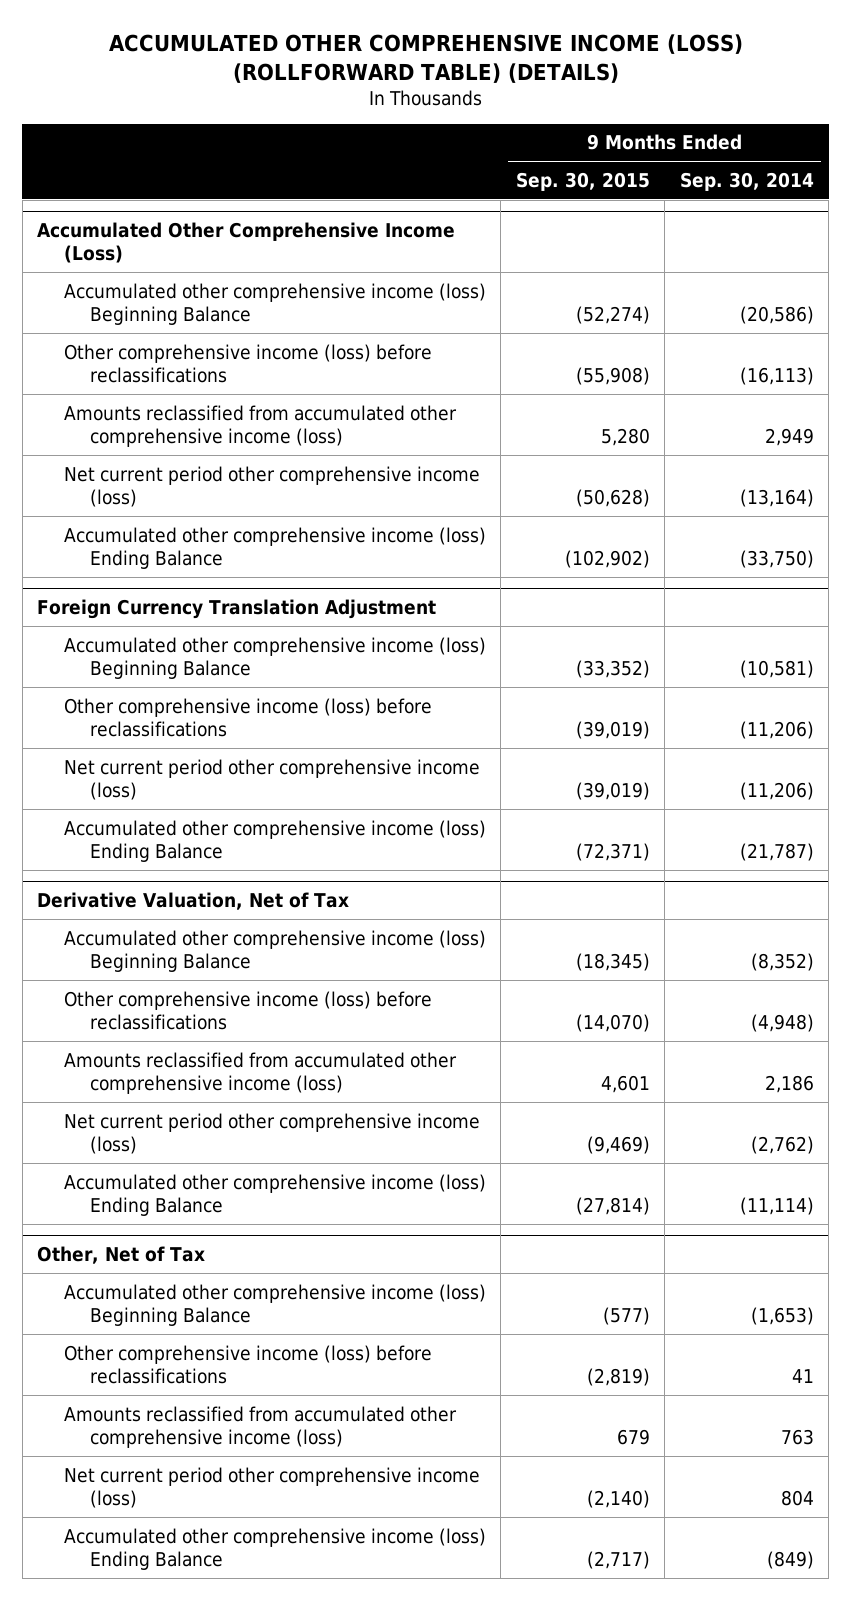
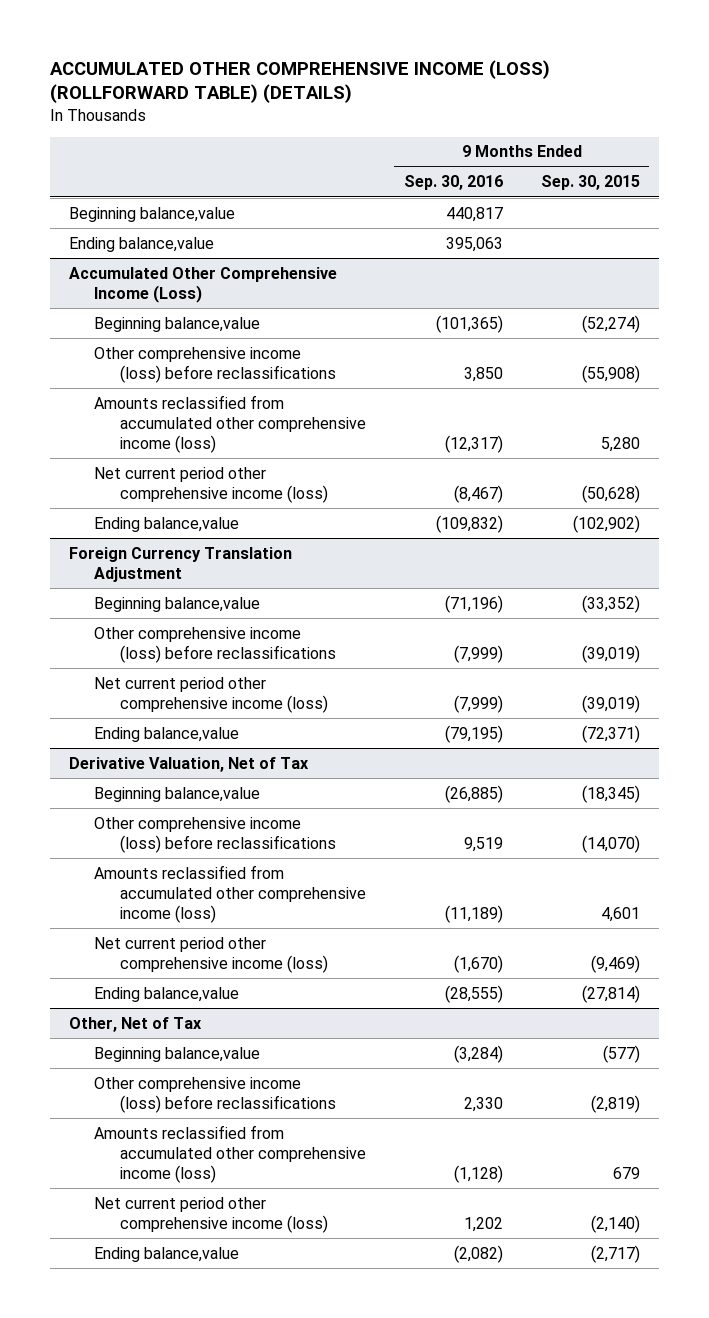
- | 9 Months Ended Sep. 30, 2015 | 9 Months Ended Sep. 30, 2014
+ | 9 Months Ended Sep. 30, 2016 | 9 Months Ended Sep. 30, 2015
+ Beginning balance,value | 440,817 |
+ Ending balance,value | 395,063 |
@ Accumulated Other Comprehensive Income (Loss)
- Accumulated other comprehensive income (loss) Beginning Balance | (52,274) | (20,586)
+ Beginning balance,value | (101,365) | (52,274)
- Accumulated other comprehensive income (loss) Ending Balance | (102,902) | (33,750)
+ Ending balance,value | (109,832) | (102,902)
@ Foreign Currency Translation Adjustment
- Accumulated other comprehensive income (loss) Beginning Balance | (33,352) | (10,581)
+ Beginning balance,value | (71,196) | (33,352)
- Accumulated other comprehensive income (loss) Ending Balance | (72,371) | (21,787)
+ Ending balance,value | (79,195) | (72,371)
@ Derivative Valuation, Net of Tax
- Accumulated other comprehensive income (loss) Beginning Balance | (18,345) | (8,352)
+ Beginning balance,value | (26,885) | (18,345)
- Accumulated other comprehensive income (loss) Ending Balance | (27,814) | (11,114)
+ Ending balance,value | (28,555) | (27,814)
@ Other, Net of Tax
- Accumulated other comprehensive income (loss) Beginning Balance | (577) | (1,653)
+ Beginning balance,value | (3,284) | (577)
- Accumulated other comprehensive income (loss) Ending Balance | (2,717) | (849)
+ Ending balance,value | (2,082) | (2,717)

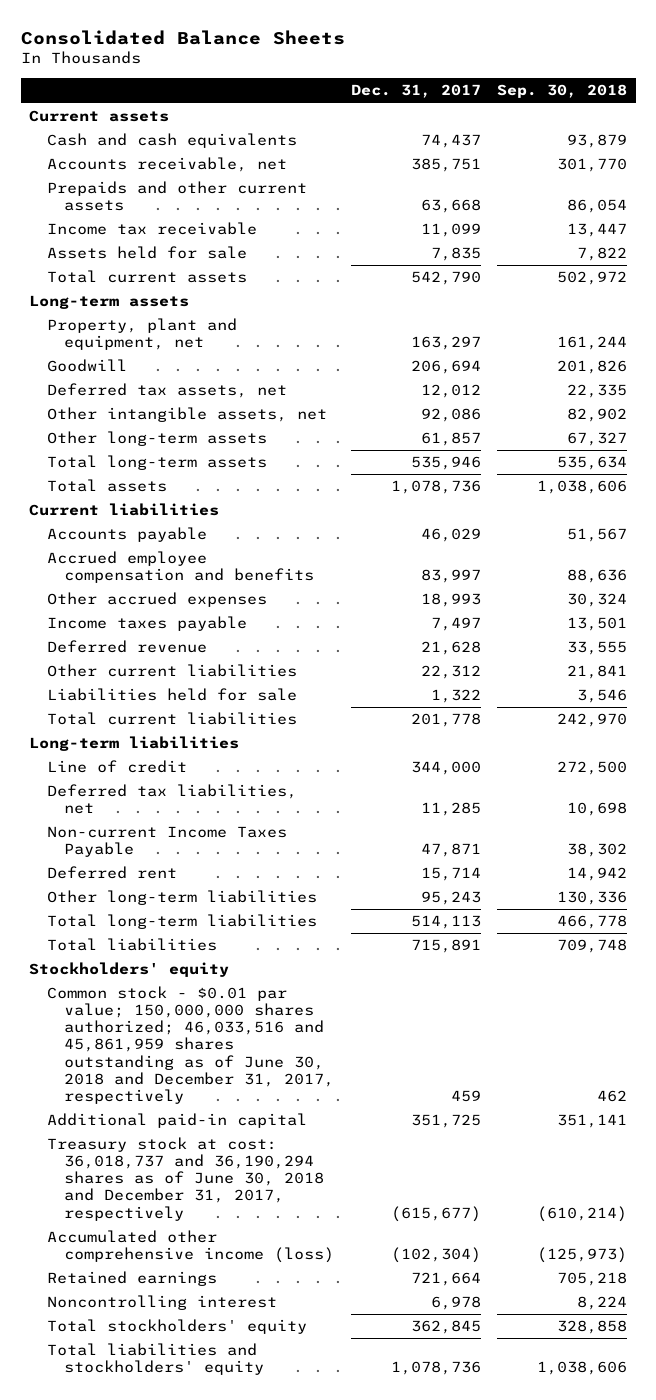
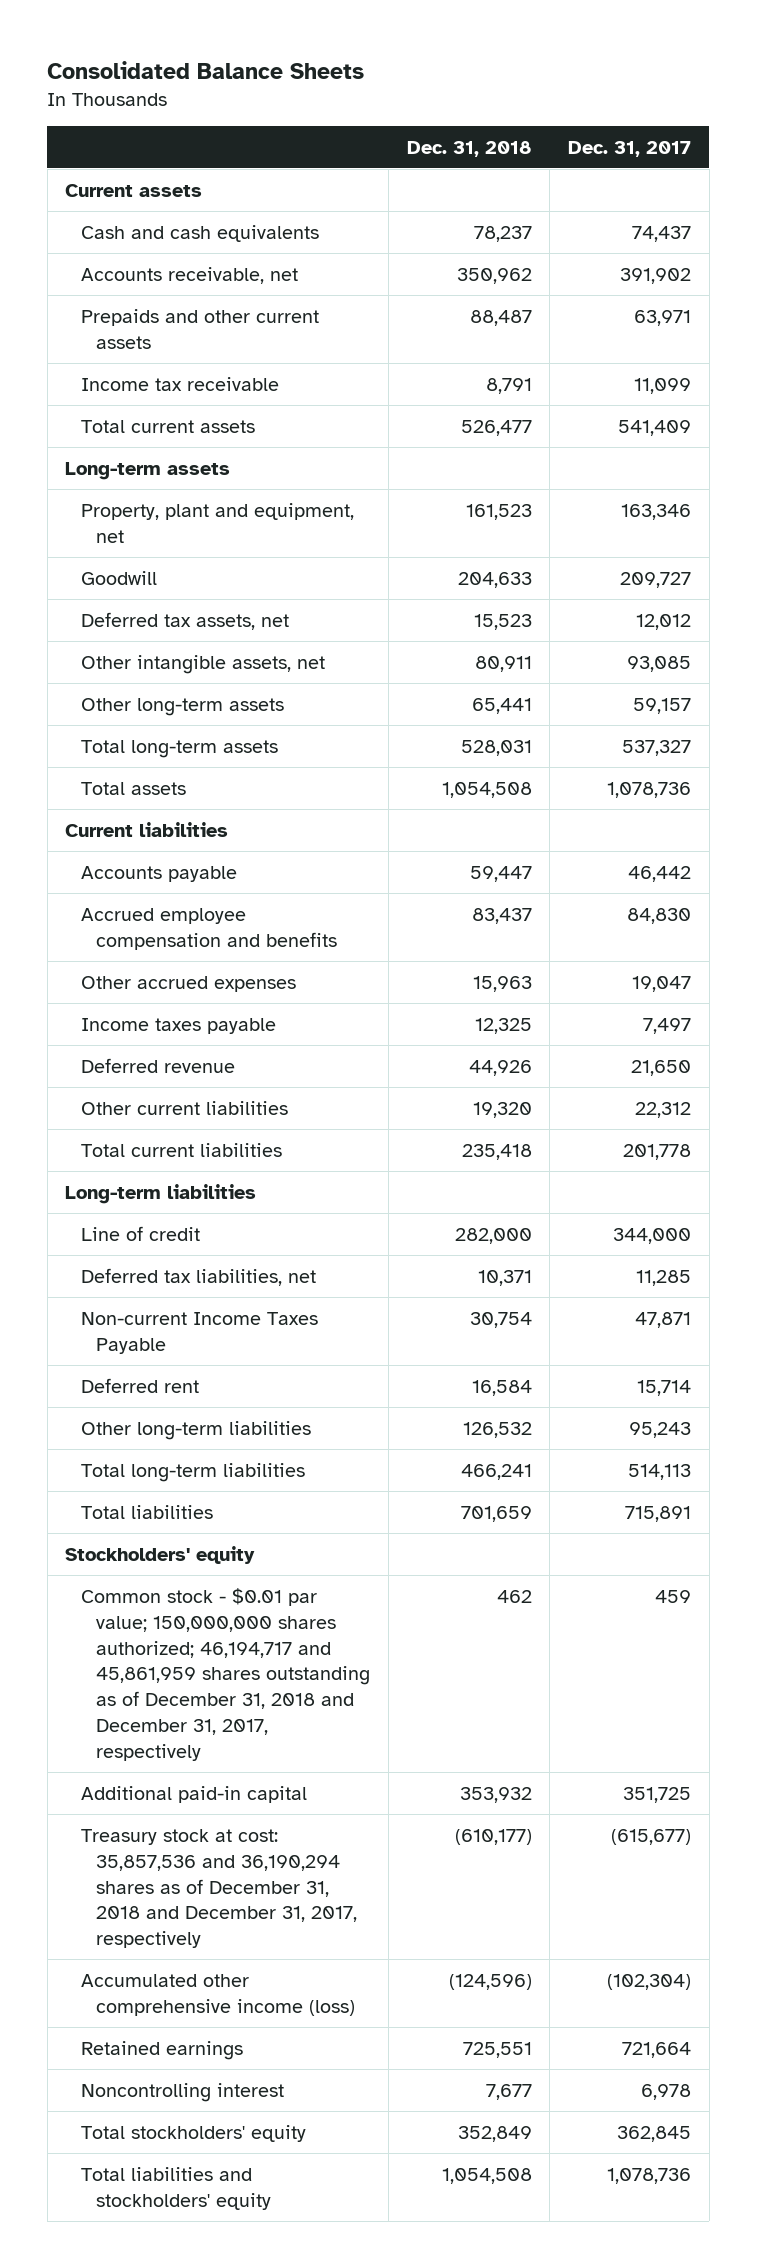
- | Dec. 31, 2017 | Sep. 30, 2018
+ | Dec. 31, 2018 | Dec. 31, 2017
- Accounts receivable, net | 385,751 | 301,770
- Prepaids and other current assets | 63,668 | 86,054
+ Accounts receivable, net | 350,962 | 391,902
+ Prepaids and other current assets | 88,487 | 63,971
- Assets held for sale | 7,835 | 7,822
- Total current assets | 542,790 | 502,972
+ Total current assets | 526,477 | 541,409
- Property, plant and equipment, net | 163,297 | 161,244
- Goodwill | 206,694 | 201,826
+ Property, plant and equipment, net | 161,523 | 163,346
+ Goodwill | 204,633 | 209,727
- Other intangible assets, net | 92,086 | 82,902
- Other long-term assets | 61,857 | 67,327
- Total long-term assets | 535,946 | 535,634
+ Other intangible assets, net | 80,911 | 93,085
+ Other long-term assets | 65,441 | 59,157
+ Total long-term assets | 528,031 | 537,327
- Accounts payable | 46,029 | 51,567
- Accrued employee compensation and benefits | 83,997 | 88,636
- Other accrued expenses | 18,993 | 30,324
+ Accounts payable | 59,447 | 46,442
+ Accrued employee compensation and benefits | 83,437 | 84,830
+ Other accrued expenses | 15,963 | 19,047
- Deferred revenue | 21,628 | 33,555
+ Deferred revenue | 44,926 | 21,650
- Liabilities held for sale | 1,322 | 3,546
- Common stock - $0.01 par value; 150,000,000 shares authorized; 46,033,516 and 45,861,959 shares outstanding as of June 30, 2018 and December 31, 2017, respectively | 459 | 462
+ Common stock - $0.01 par value; 150,000,000 shares authorized; 46,194,717 and 45,861,959 shares outstanding as of December 31, 2018 and December 31, 2017, respectively | 462 | 459
- Treasury stock at cost: 36,018,737 and 36,190,294 shares as of June 30, 2018 and December 31, 2017, respectively | (615,677) | (610,214)
+ Treasury stock at cost: 35,857,536 and 36,190,294 shares as of December 31, 2018 and December 31, 2017, respectively | (610,177) | (615,677)

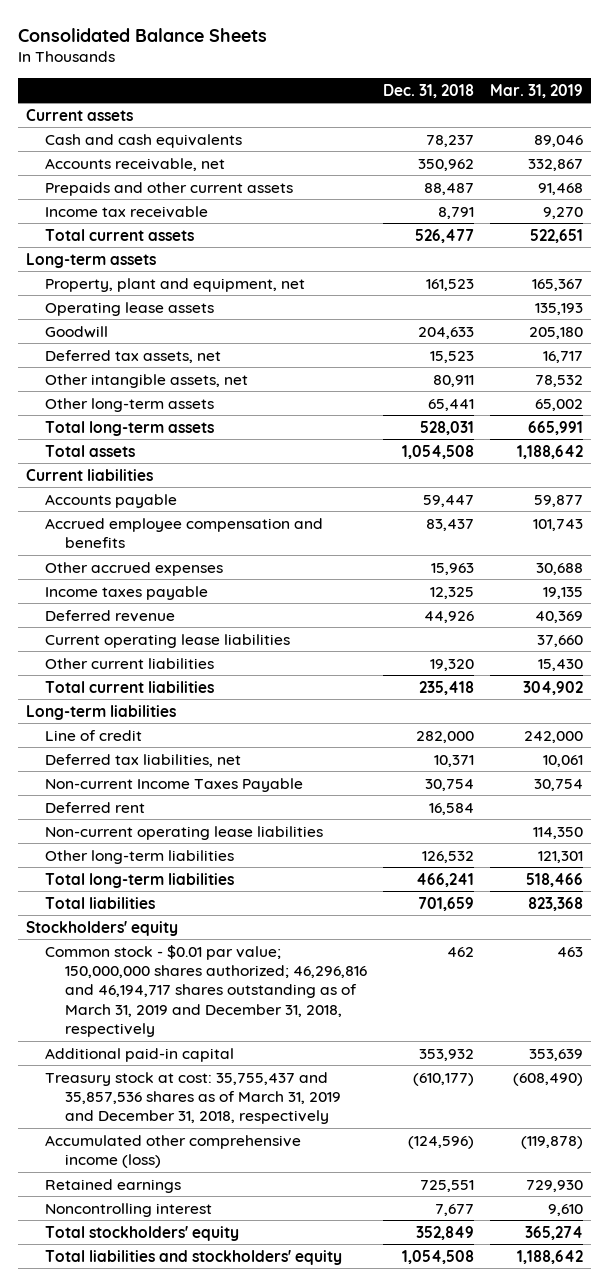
- | Dec. 31, 2018 | Dec. 31, 2017
+ | Dec. 31, 2018 | Mar. 31, 2019
+ Operating lease assets | | 135,193
+ Current operating lease liabilities | | 37,660
+ Non-current operating lease liabilities | | 114,350
- Common stock - $0.01 par value; 150,000,000 shares authorized; 46,194,717 and 45,861,959 shares outstanding as of December 31, 2018 and December 31, 2017, respectively | 462 | 459
+ Common stock - $0.01 par value; 150,000,000 shares authorized; 46,296,816 and 46,194,717 shares outstanding as of March 31, 2019 and December 31, 2018, respectively | 462 | 463
- Treasury stock at cost: 35,857,536 and 36,190,294 shares as of December 31, 2018 and December 31, 2017, respectively | (610,177) | (615,677)
+ Treasury stock at cost: 35,755,437 and 35,857,536 shares as of March 31, 2019 and December 31, 2018, respectively | (610,177) | (608,490)

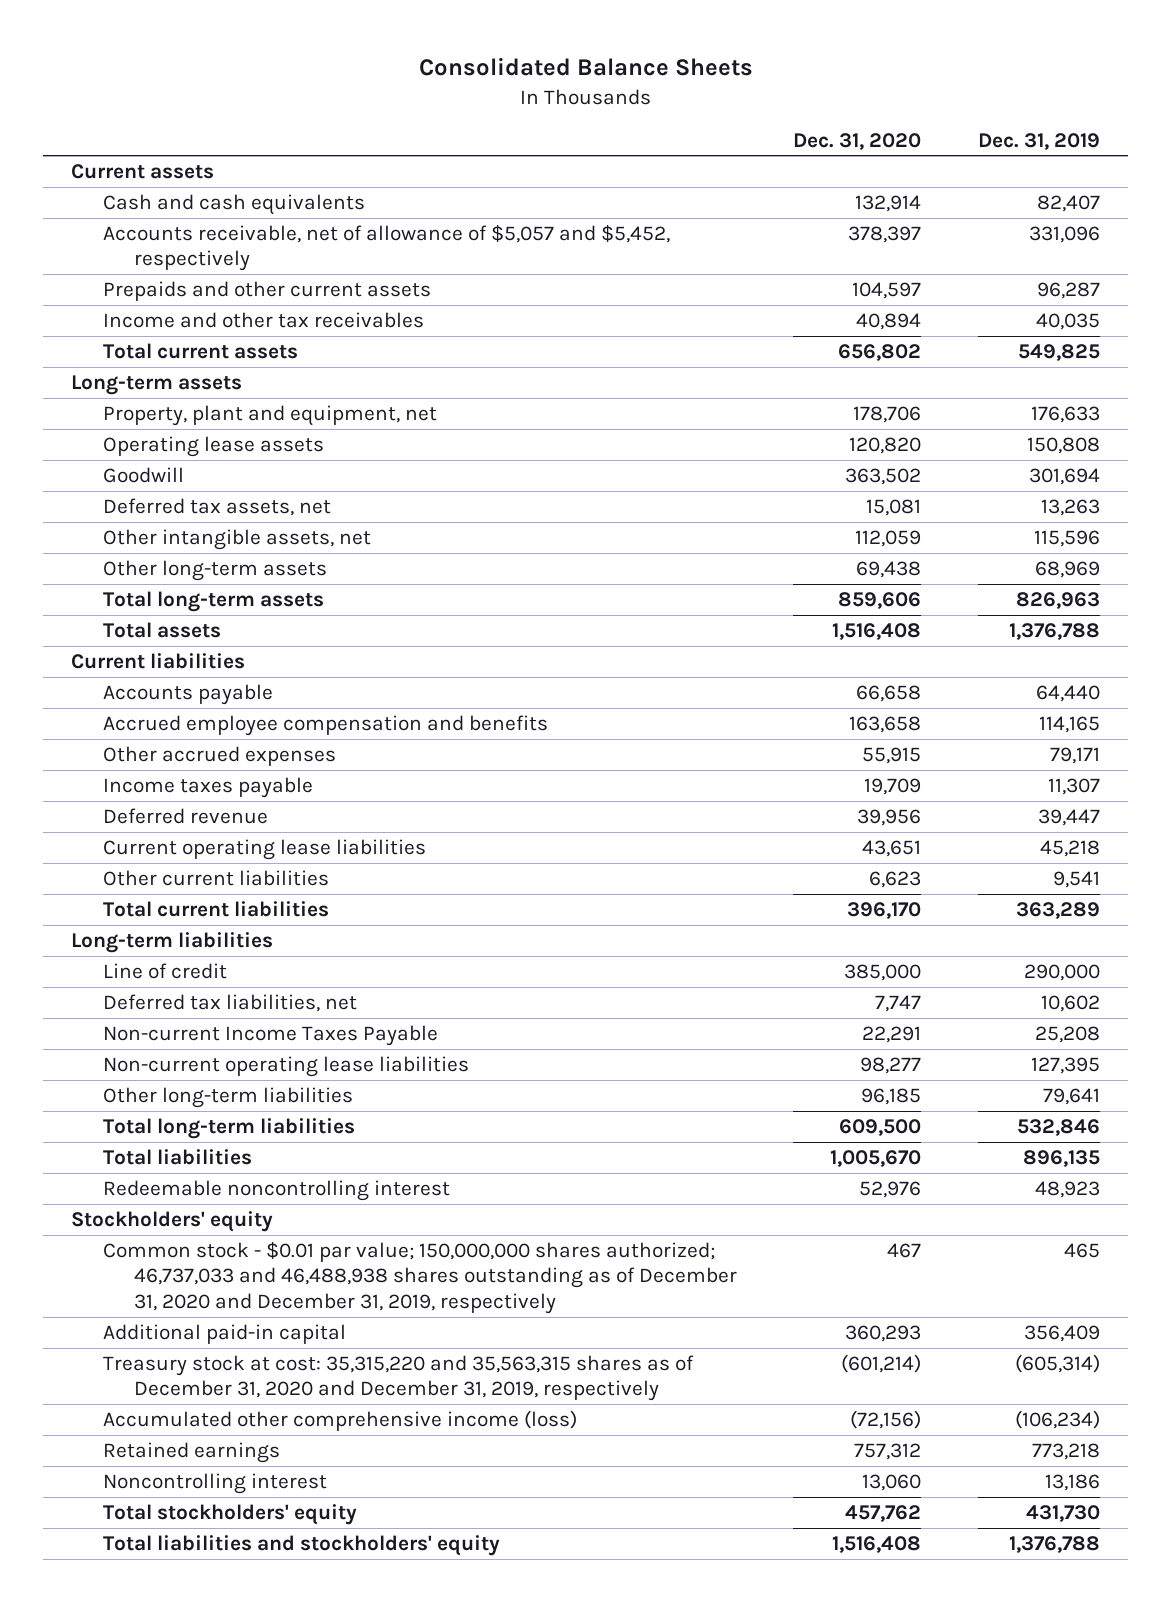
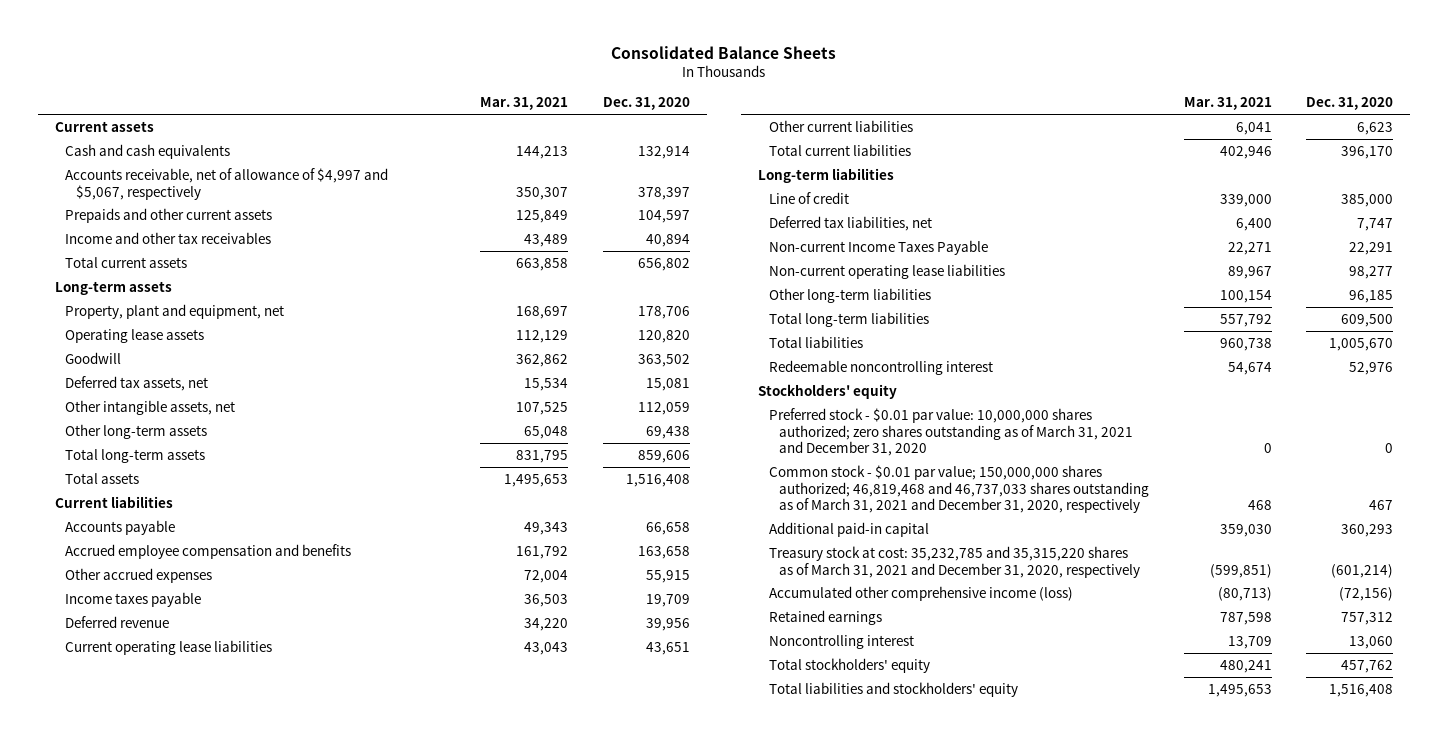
- | Dec. 31, 2020 | Dec. 31, 2019
+ | Mar. 31, 2021 | Dec. 31, 2020
- Accounts receivable, net of allowance of $5,057 and $5,452, respectively | 378,397 | 331,096
+ Accounts receivable, net of allowance of $4,997 and $5,067, respectively | 350,307 | 378,397
- Common stock - $0.01 par value; 150,000,000 shares authorized; 46,737,033 and 46,488,938 shares outstanding as of December 31, 2020 and December 31, 2019, respectively | 467 | 465
+ Preferred stock - $0.01 par value: 10,000,000 shares authorized; zero shares outstanding as of March 31, 2021 and December 31, 2020 | 0 | 0
+ Common stock - $0.01 par value; 150,000,000 shares authorized; 46,819,468 and 46,737,033 shares outstanding as of March 31, 2021 and December 31, 2020, respectively | 468 | 467
- Treasury stock at cost: 35,315,220 and 35,563,315 shares as of December 31, 2020 and December 31, 2019, respectively | (601,214) | (605,314)
+ Treasury stock at cost: 35,232,785 and 35,315,220 shares as of March 31, 2021 and December 31, 2020, respectively | (599,851) | (601,214)

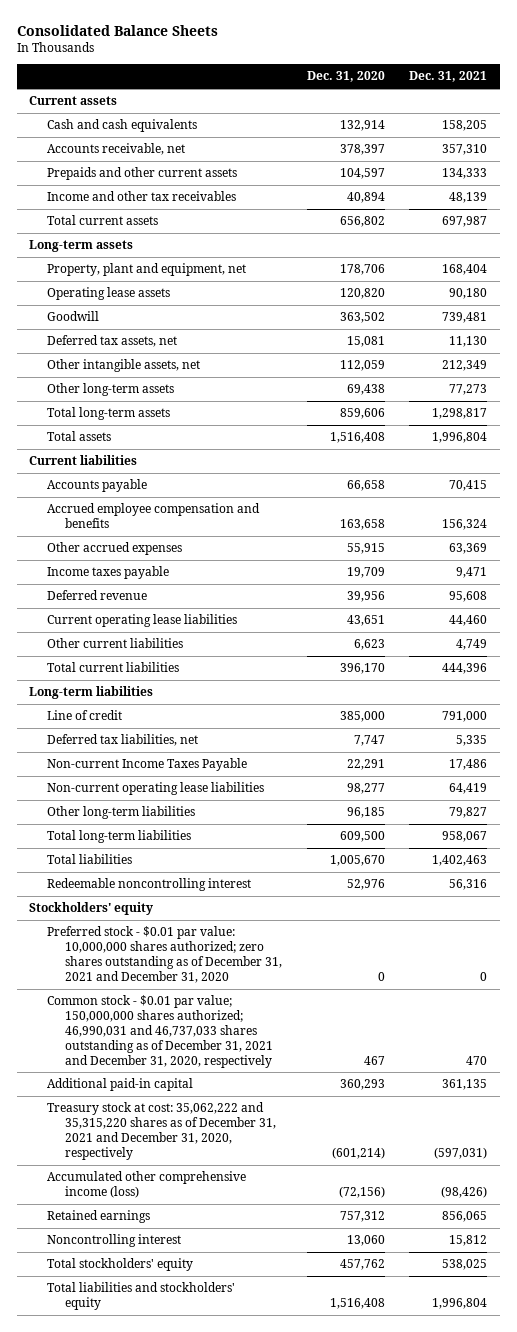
- | Mar. 31, 2021 | Dec. 31, 2020
+ | Dec. 31, 2020 | Dec. 31, 2021
- Accounts receivable, net of allowance of $4,997 and $5,067, respectively | 350,307 | 378,397
+ Accounts receivable, net | 378,397 | 357,310
- Preferred stock - $0.01 par value: 10,000,000 shares authorized; zero shares outstanding as of March 31, 2021 and December 31, 2020 | 0 | 0
- Common stock - $0.01 par value; 150,000,000 shares authorized; 46,819,468 and 46,737,033 shares outstanding as of March 31, 2021 and December 31, 2020, respectively | 468 | 467
+ Preferred stock - $0.01 par value: 10,000,000 shares authorized; zero shares outstanding as of December 31, 2021 and December 31, 2020 | 0 | 0
+ Common stock - $0.01 par value; 150,000,000 shares authorized; 46,990,031 and 46,737,033 shares outstanding as of December 31, 2021 and December 31, 2020, respectively | 467 | 470
- Treasury stock at cost: 35,232,785 and 35,315,220 shares as of March 31, 2021 and December 31, 2020, respectively | (599,851) | (601,214)
+ Treasury stock at cost: 35,062,222 and 35,315,220 shares as of December 31, 2021 and December 31, 2020, respectively | (601,214) | (597,031)

